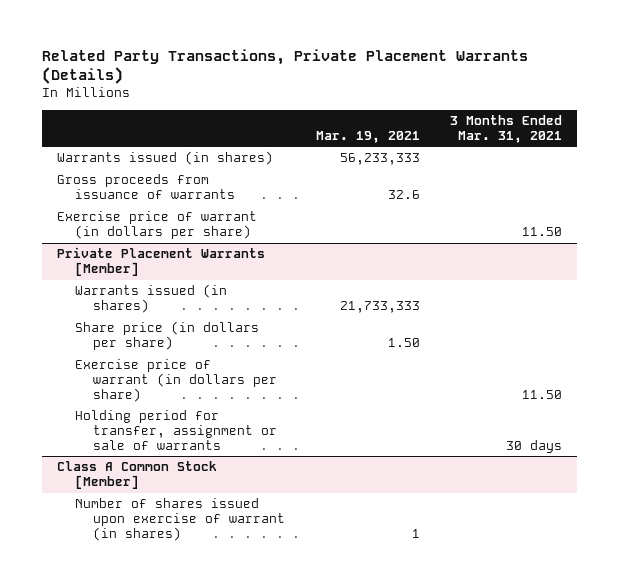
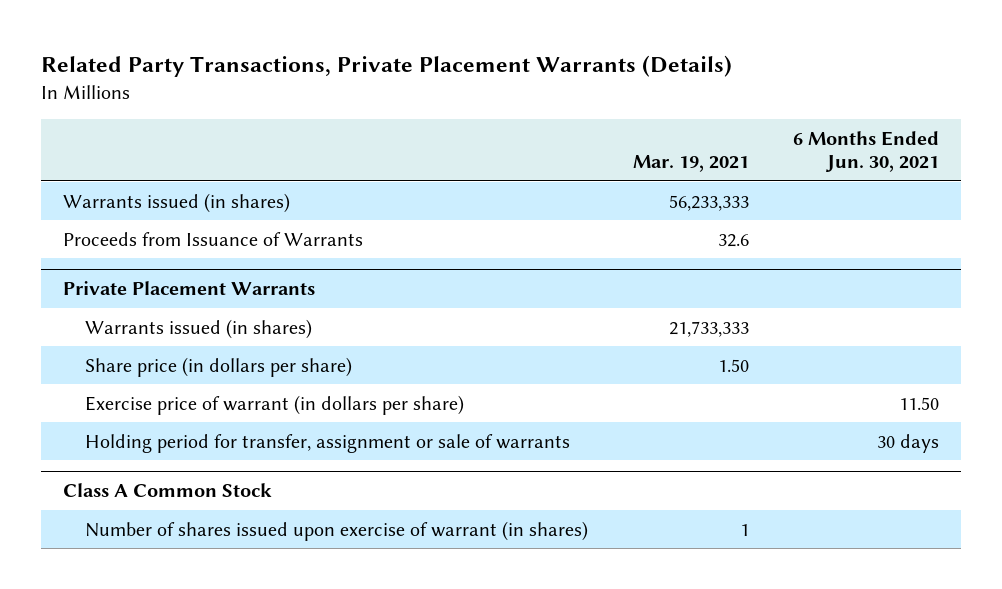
- | Mar. 19, 2021 | 3 Months Ended Mar. 31, 2021
+ | Mar. 19, 2021 | 6 Months Ended Jun. 30, 2021
- Gross proceeds from issuance of warrants | 32.6 |
- Exercise price of warrant (in dollars per share) | | 11.50
- Private Placement Warrants [Member]
+ Proceeds from Issuance of Warrants | 32.6 |
+ Private Placement Warrants
- Class A Common Stock [Member]
+ Class A Common Stock

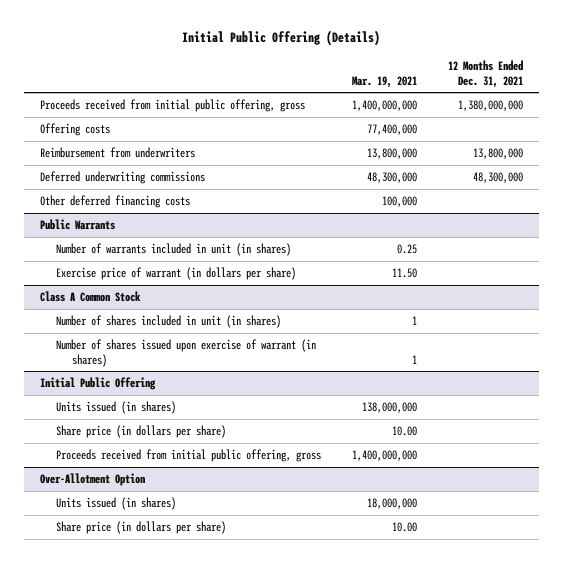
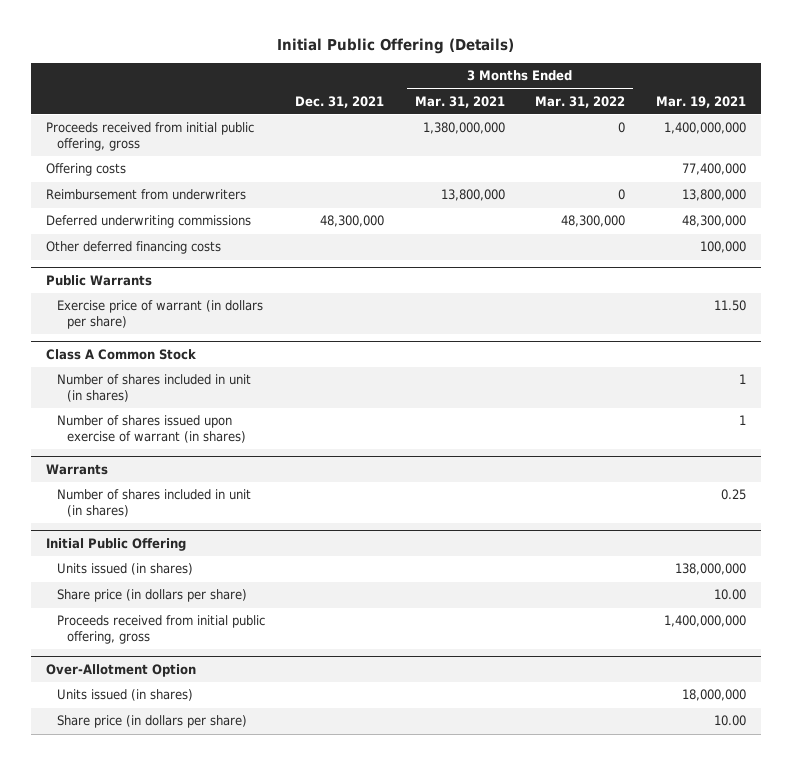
- | Mar. 19, 2021 | 12 Months Ended Dec. 31, 2021
+ | Dec. 31, 2021 | 3 Months Ended Mar. 31, 2021 | 3 Months Ended Mar. 31, 2022 | Mar. 19, 2021
@ Public Warrants
- Number of warrants included in unit (in shares) | 0.25 |
+ Warrants
+ Number of shares included in unit (in shares) | | | | 0.25

